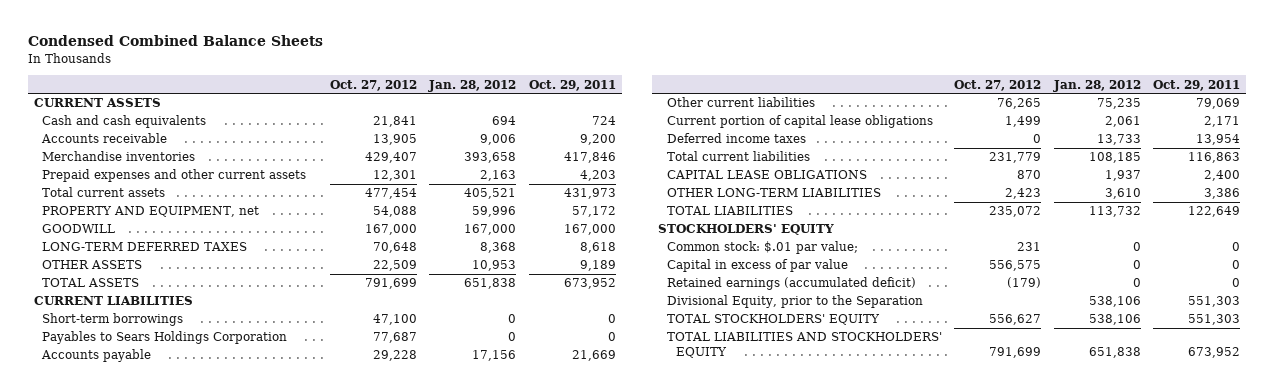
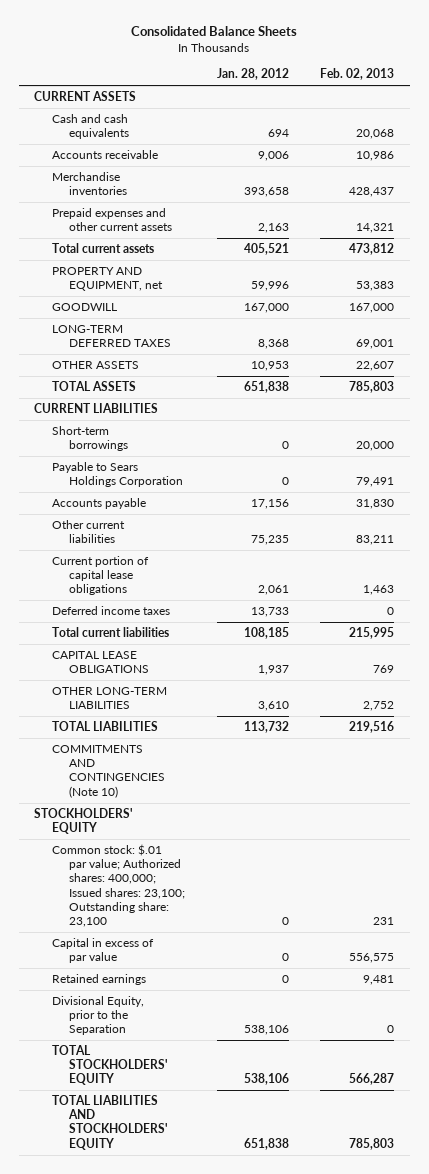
- Condensed Combined Balance Sheets
+ Consolidated Balance Sheets
- | Oct. 27, 2012 | Jan. 28, 2012 | Oct. 29, 2011
+ | Jan. 28, 2012 | Feb. 02, 2013
- Payables to Sears Holdings Corporation | 77,687 | 0 | 0
+ Payable to Sears Holdings Corporation | 0 | 79,491
+ COMMITMENTS AND CONTINGENCIES (Note 10)
- Common stock: $.01 par value; | 231 | 0 | 0
+ Common stock: $.01 par value; Authorized shares: 400,000; Issued shares: 23,100; Outstanding share: 23,100 | 0 | 231
- Retained earnings (accumulated deficit) | (179) | 0 | 0
+ Retained earnings | 0 | 9,481

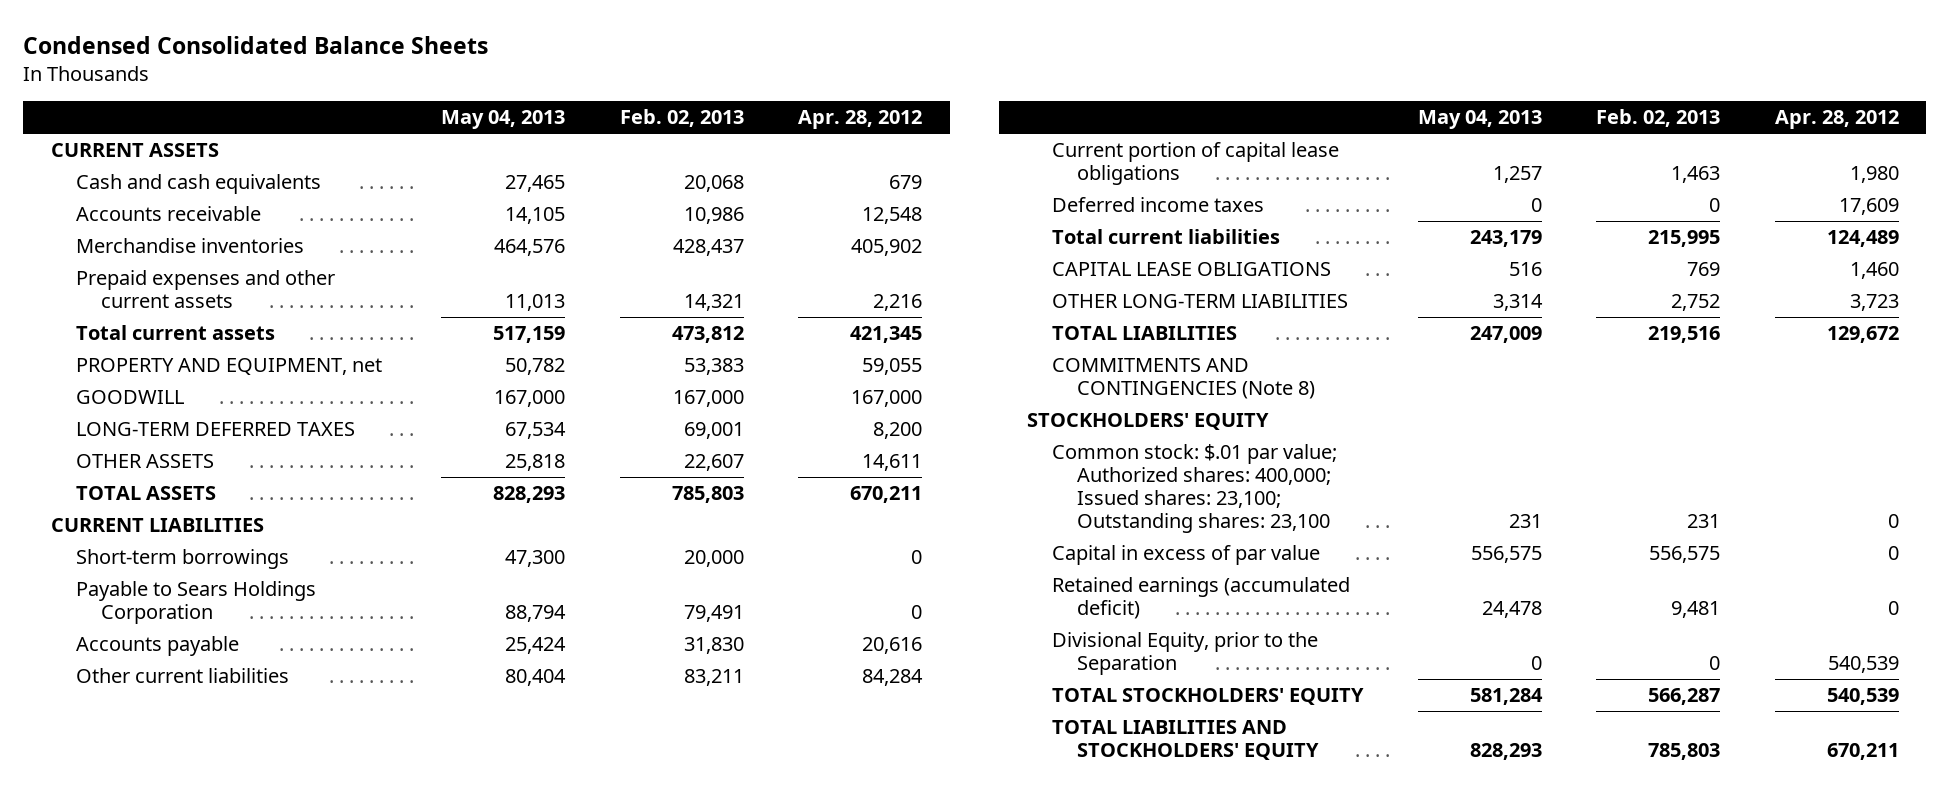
- Consolidated Balance Sheets
+ Condensed Consolidated Balance Sheets
- | Jan. 28, 2012 | Feb. 02, 2013
+ | May 04, 2013 | Feb. 02, 2013 | Apr. 28, 2012
- COMMITMENTS AND CONTINGENCIES (Note 10)
+ COMMITMENTS AND CONTINGENCIES (Note 8)
- Common stock: $.01 par value; Authorized shares: 400,000; Issued shares: 23,100; Outstanding share: 23,100 | 0 | 231
+ Common stock: $.01 par value; Authorized shares: 400,000; Issued shares: 23,100; Outstanding shares: 23,100 | 231 | 231 | 0
- Retained earnings | 0 | 9,481
+ Retained earnings (accumulated deficit) | 24,478 | 9,481 | 0

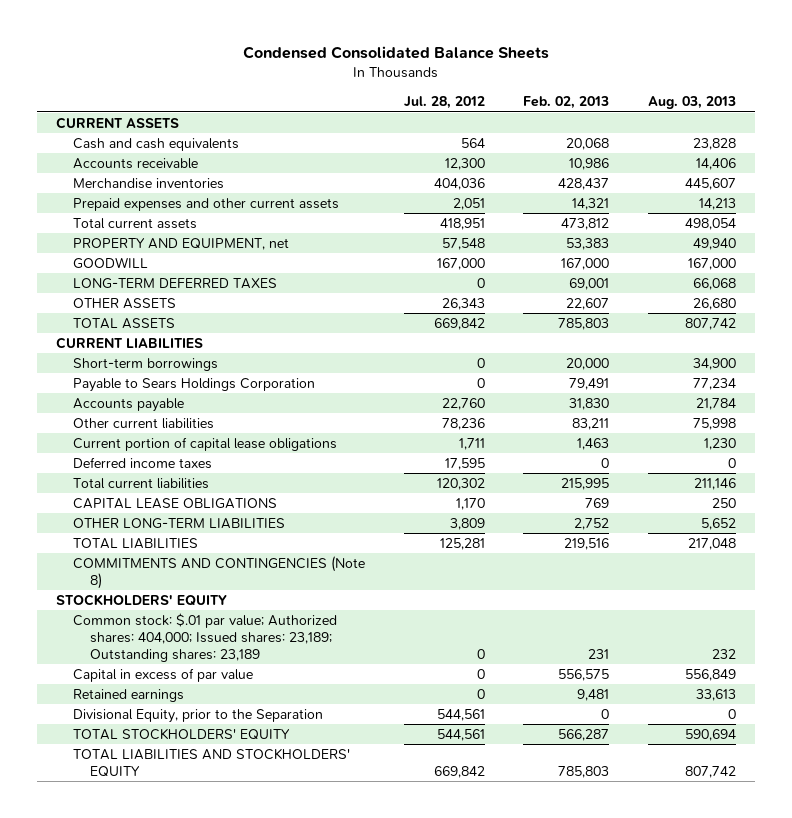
- | May 04, 2013 | Feb. 02, 2013 | Apr. 28, 2012
+ | Jul. 28, 2012 | Feb. 02, 2013 | Aug. 03, 2013
- Common stock: $.01 par value; Authorized shares: 400,000; Issued shares: 23,100; Outstanding shares: 23,100 | 231 | 231 | 0
+ Common stock: $.01 par value; Authorized shares: 404,000; Issued shares: 23,189; Outstanding shares: 23,189 | 0 | 231 | 232
- Retained earnings (accumulated deficit) | 24,478 | 9,481 | 0
+ Retained earnings | 0 | 9,481 | 33,613

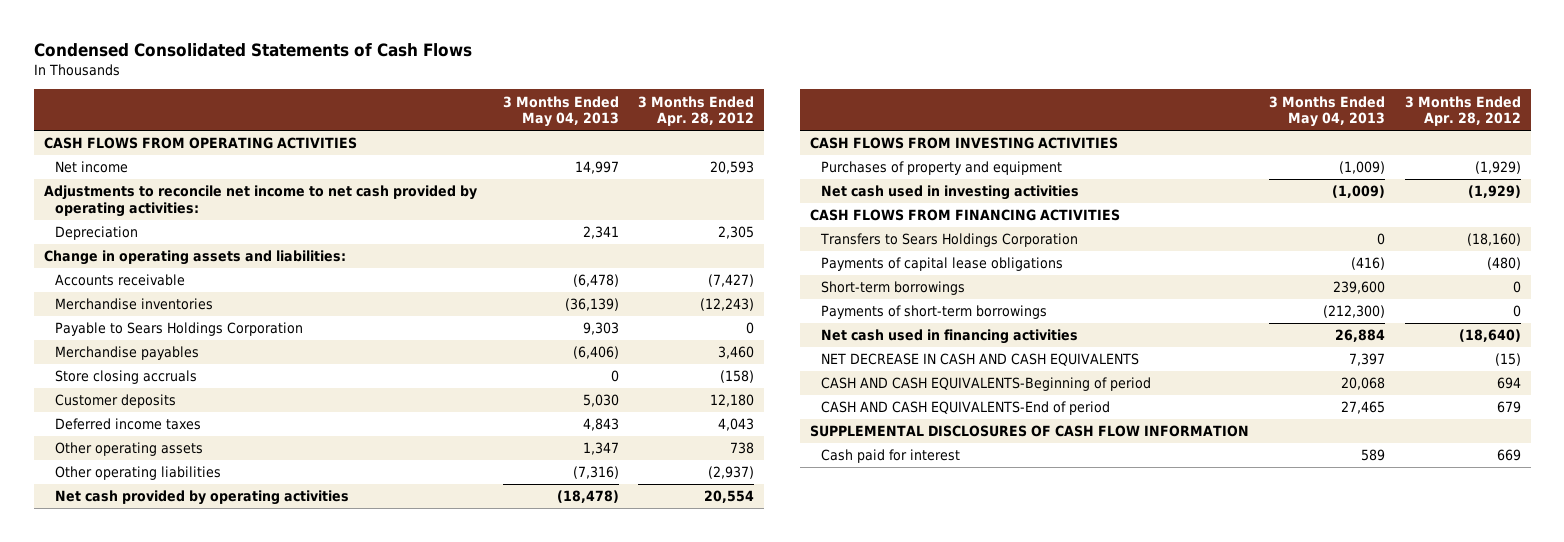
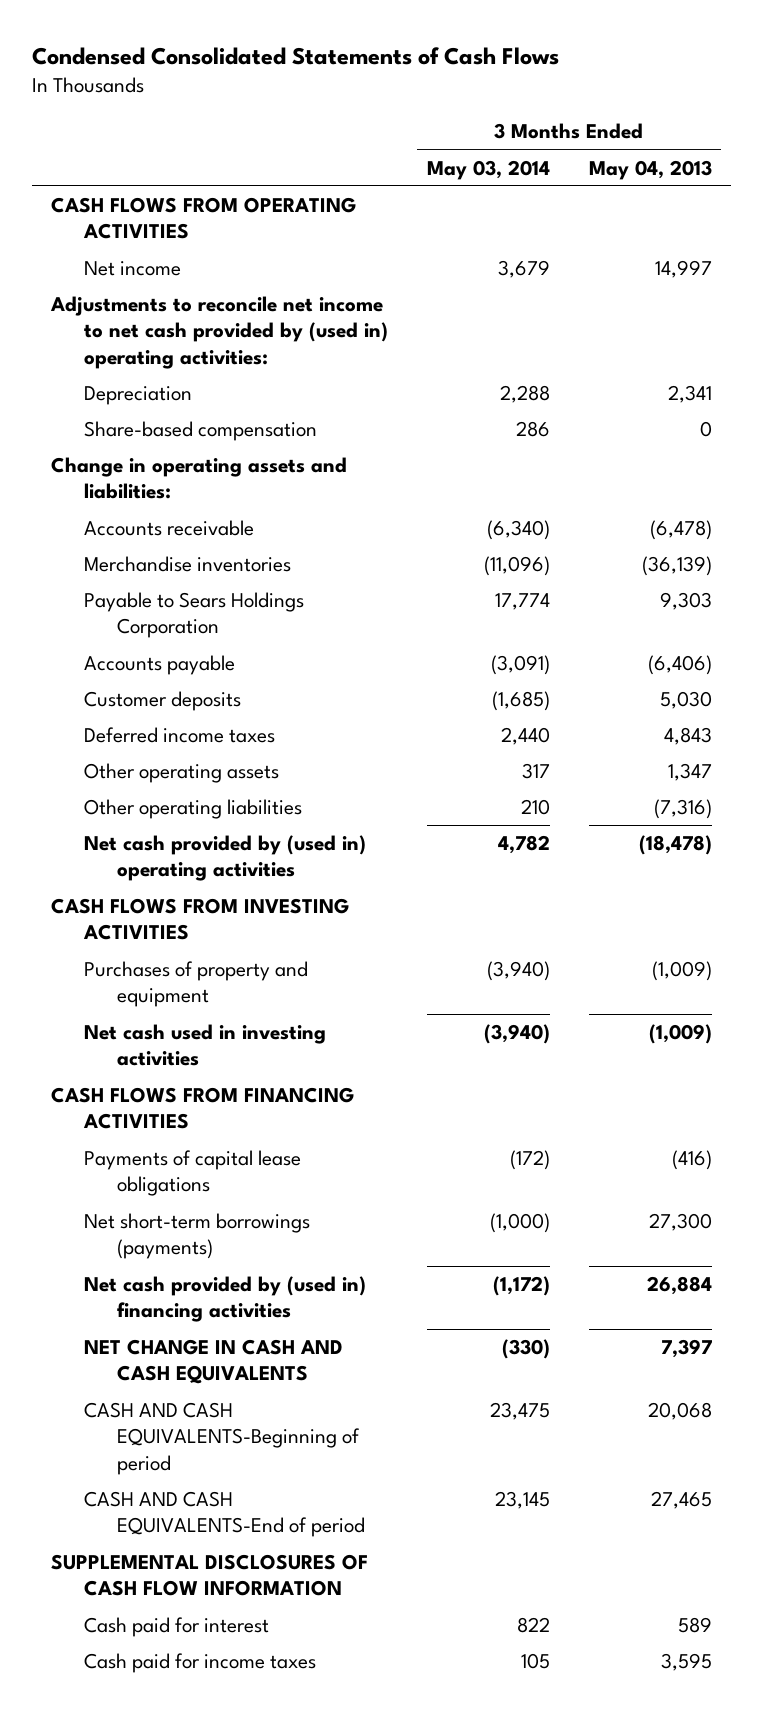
- | 3 Months Ended May 04, 2013 | 3 Months Ended Apr. 28, 2012
+ | 3 Months Ended May 03, 2014 | 3 Months Ended May 04, 2013
- Adjustments to reconcile net income to net cash provided by operating activities:
+ Adjustments to reconcile net income to net cash provided by (used in) operating activities:
+ Share-based compensation | 286 | 0
- Merchandise payables | (6,406) | 3,460
- Store closing accruals | 0 | (158)
+ Accounts payable | (3,091) | (6,406)
- Net cash provided by operating activities | (18,478) | 20,554
+ Net cash provided by (used in) operating activities | 4,782 | (18,478)
- Transfers to Sears Holdings Corporation | 0 | (18,160)
- Short-term borrowings | 239,600 | 0
- Payments of short-term borrowings | (212,300) | 0
- Net cash used in financing activities | 26,884 | (18,640)
- NET DECREASE IN CASH AND CASH EQUIVALENTS | 7,397 | (15)
+ Net short-term borrowings (payments) | (1,000) | 27,300
+ Net cash provided by (used in) financing activities | (1,172) | 26,884
+ NET CHANGE IN CASH AND CASH EQUIVALENTS | (330) | 7,397
+ Cash paid for income taxes | 105 | 3,595

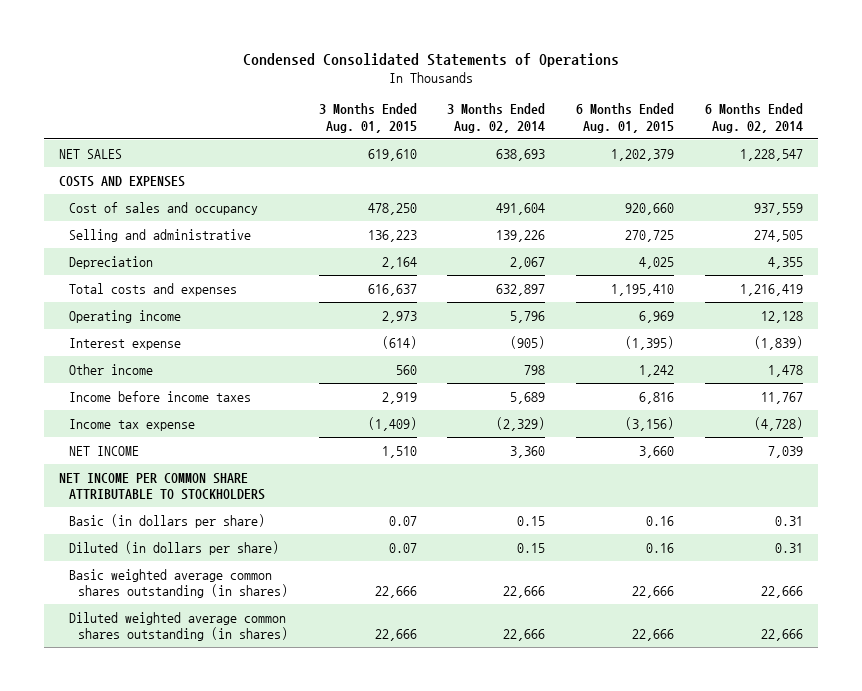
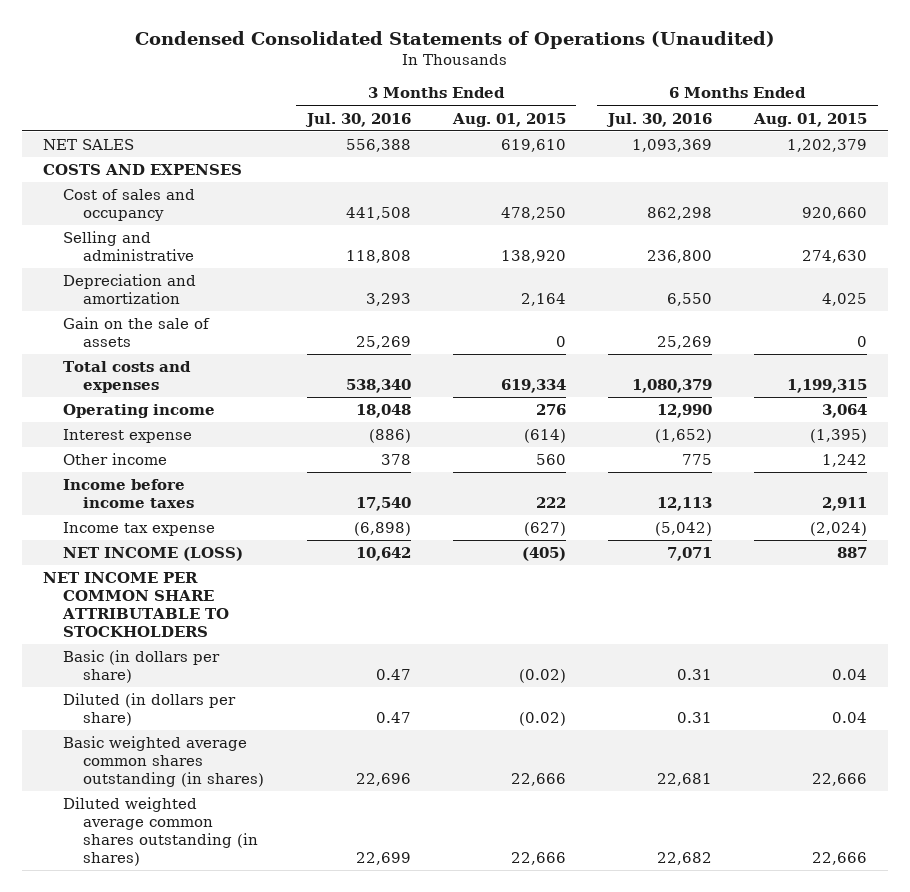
- Condensed Consolidated Statements of Operations
+ Condensed Consolidated Statements of Operations (Unaudited)
- | 3 Months Ended Aug. 01, 2015 | 3 Months Ended Aug. 02, 2014 | 6 Months Ended Aug. 01, 2015 | 6 Months Ended Aug. 02, 2014
+ | 3 Months Ended Jul. 30, 2016 | 3 Months Ended Aug. 01, 2015 | 6 Months Ended Jul. 30, 2016 | 6 Months Ended Aug. 01, 2015
- Selling and administrative | 136,223 | 139,226 | 270,725 | 274,505
- Depreciation | 2,164 | 2,067 | 4,025 | 4,355
- Total costs and expenses | 616,637 | 632,897 | 1,195,410 | 1,216,419
- Operating income | 2,973 | 5,796 | 6,969 | 12,128
+ Selling and administrative | 118,808 | 138,920 | 236,800 | 274,630
+ Depreciation and amortization | 3,293 | 2,164 | 6,550 | 4,025
+ Gain on the sale of assets | 25,269 | 0 | 25,269 | 0
+ Total costs and expenses | 538,340 | 619,334 | 1,080,379 | 1,199,315
+ Operating income | 18,048 | 276 | 12,990 | 3,064
- Income before income taxes | 2,919 | 5,689 | 6,816 | 11,767
- Income tax expense | (1,409) | (2,329) | (3,156) | (4,728)
- NET INCOME | 1,510 | 3,360 | 3,660 | 7,039
+ Income before income taxes | 17,540 | 222 | 12,113 | 2,911
+ Income tax expense | (6,898) | (627) | (5,042) | (2,024)
+ NET INCOME (LOSS) | 10,642 | (405) | 7,071 | 887
- Basic (in dollars per share) | 0.07 | 0.15 | 0.16 | 0.31
- Diluted (in dollars per share) | 0.07 | 0.15 | 0.16 | 0.31
+ Basic (in dollars per share) | 0.47 | (0.02) | 0.31 | 0.04
+ Diluted (in dollars per share) | 0.47 | (0.02) | 0.31 | 0.04

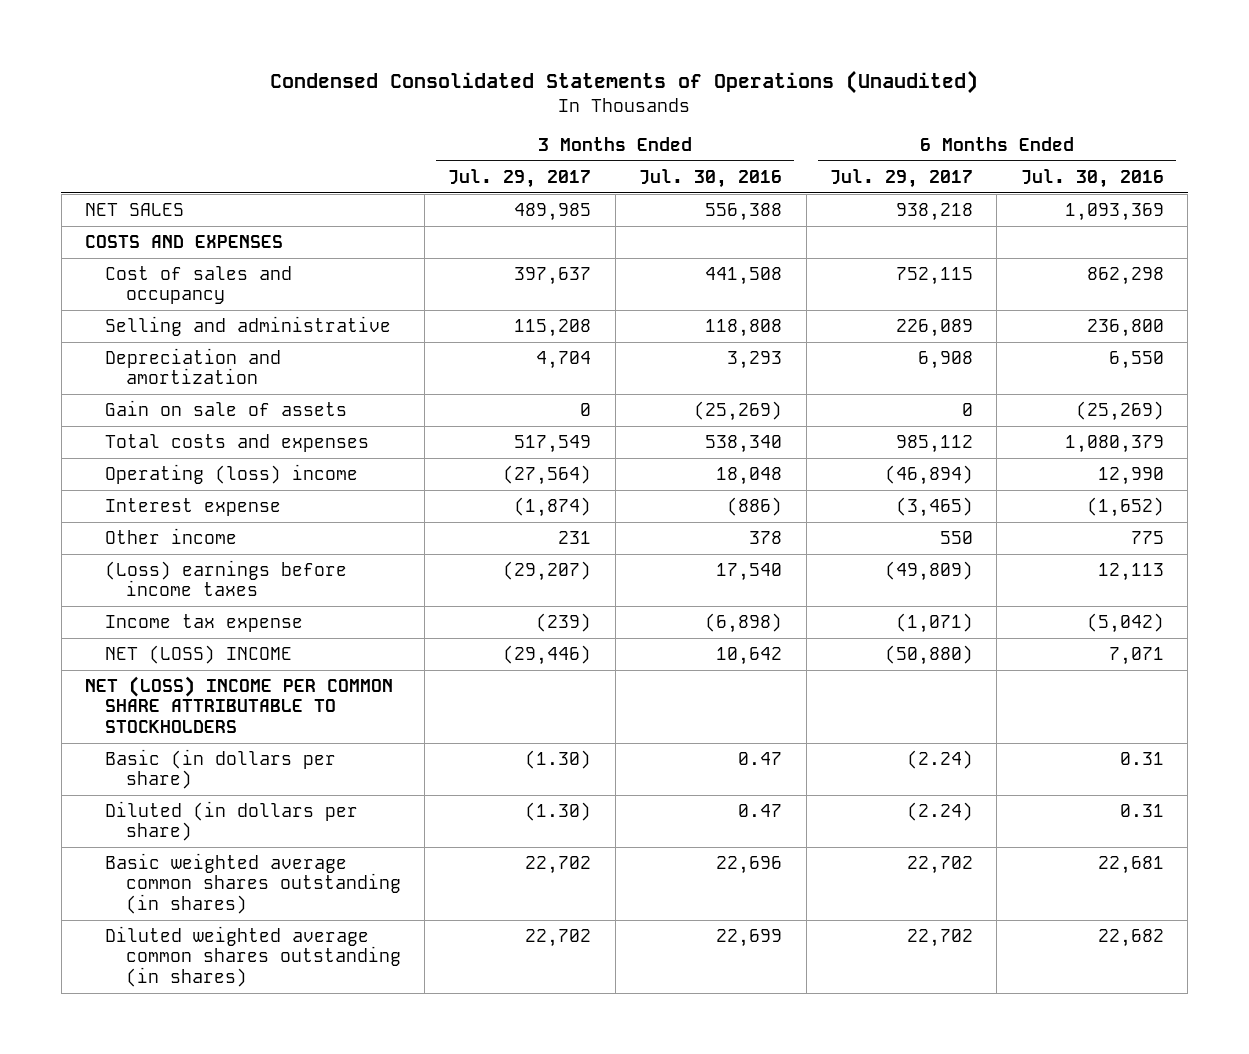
- | 3 Months Ended Jul. 30, 2016 | 3 Months Ended Aug. 01, 2015 | 6 Months Ended Jul. 30, 2016 | 6 Months Ended Aug. 01, 2015
+ | 3 Months Ended Jul. 29, 2017 | 3 Months Ended Jul. 30, 2016 | 6 Months Ended Jul. 29, 2017 | 6 Months Ended Jul. 30, 2016
- Gain on the sale of assets | 25,269 | 0 | 25,269 | 0
+ Gain on sale of assets | 0 | (25,269) | 0 | (25,269)
- Operating income | 18,048 | 276 | 12,990 | 3,064
+ Operating (loss) income | (27,564) | 18,048 | (46,894) | 12,990
- Income before income taxes | 17,540 | 222 | 12,113 | 2,911
+ (Loss) earnings before income taxes | (29,207) | 17,540 | (49,809) | 12,113
- NET INCOME (LOSS) | 10,642 | (405) | 7,071 | 887
- NET INCOME PER COMMON SHARE ATTRIBUTABLE TO STOCKHOLDERS
+ NET (LOSS) INCOME | (29,446) | 10,642 | (50,880) | 7,071
+ NET (LOSS) INCOME PER COMMON SHARE ATTRIBUTABLE TO STOCKHOLDERS

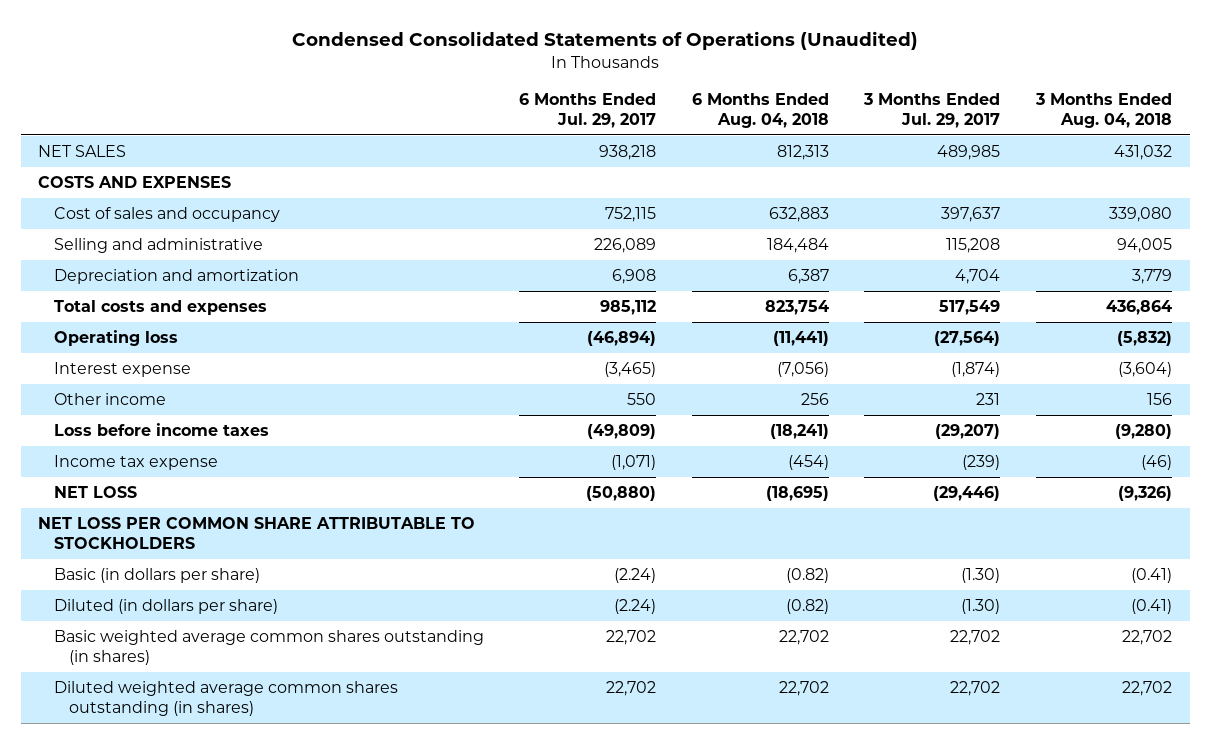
- | 3 Months Ended Jul. 29, 2017 | 3 Months Ended Jul. 30, 2016 | 6 Months Ended Jul. 29, 2017 | 6 Months Ended Jul. 30, 2016
+ | 6 Months Ended Jul. 29, 2017 | 6 Months Ended Aug. 04, 2018 | 3 Months Ended Jul. 29, 2017 | 3 Months Ended Aug. 04, 2018
- Gain on sale of assets | 0 | (25,269) | 0 | (25,269)
- Operating (loss) income | (27,564) | 18,048 | (46,894) | 12,990
+ Operating loss | (46,894) | (11,441) | (27,564) | (5,832)
- (Loss) earnings before income taxes | (29,207) | 17,540 | (49,809) | 12,113
+ Loss before income taxes | (49,809) | (18,241) | (29,207) | (9,280)
- NET (LOSS) INCOME | (29,446) | 10,642 | (50,880) | 7,071
- NET (LOSS) INCOME PER COMMON SHARE ATTRIBUTABLE TO STOCKHOLDERS
+ NET LOSS | (50,880) | (18,695) | (29,446) | (9,326)
+ NET LOSS PER COMMON SHARE ATTRIBUTABLE TO STOCKHOLDERS

